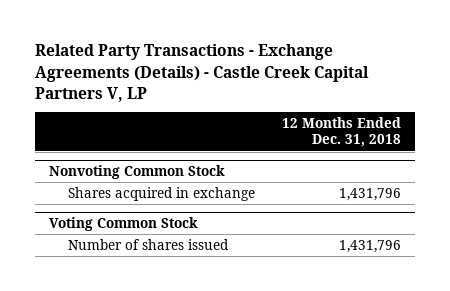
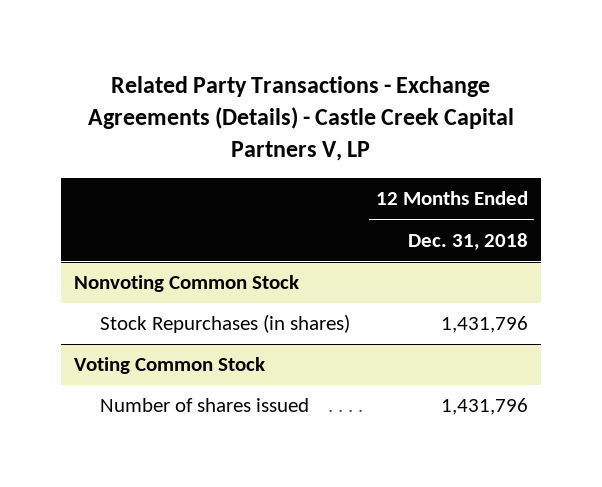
@ Nonvoting Common Stock
- Shares acquired in exchange | 1,431,796
+ Stock Repurchases (in shares) | 1,431,796

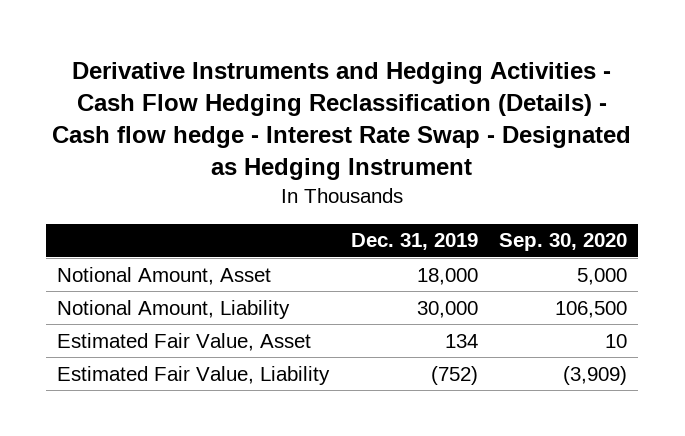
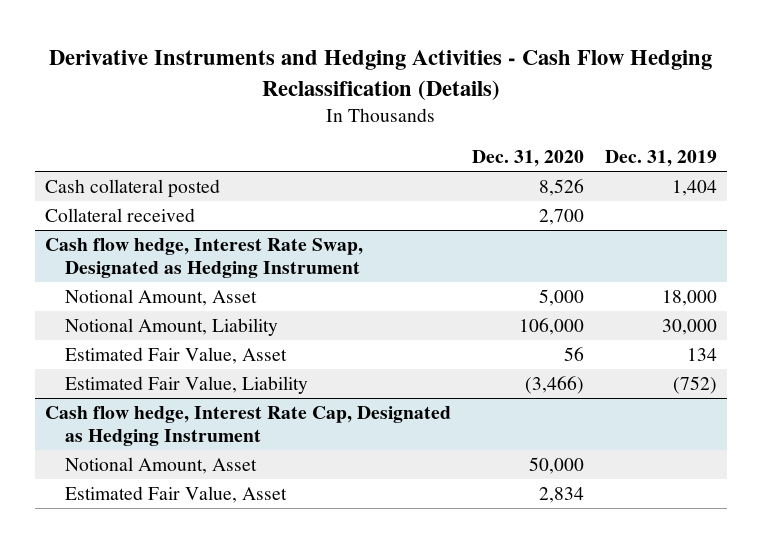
- Derivative Instruments and Hedging Activities - Cash Flow Hedging Reclassification (Details) - Cash flow hedge - Interest Rate Swap - Designated as Hedging Instrument
+ Derivative Instruments and Hedging Activities - Cash Flow Hedging Reclassification (Details)
- | Dec. 31, 2019 | Sep. 30, 2020
+ | Dec. 31, 2020 | Dec. 31, 2019
+ Cash collateral posted | 8,526 | 1,404
+ Collateral received | 2,700 |
+ Cash flow hedge, Interest Rate Swap, Designated as Hedging Instrument
+ Cash flow hedge, Interest Rate Cap, Designated as Hedging Instrument
+ Notional Amount, Asset | 50,000 |
+ Estimated Fair Value, Asset | 2,834 |

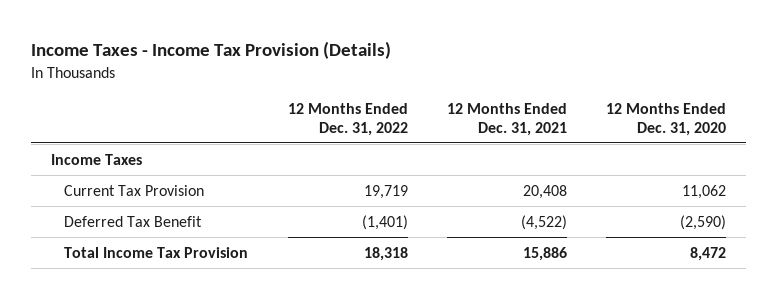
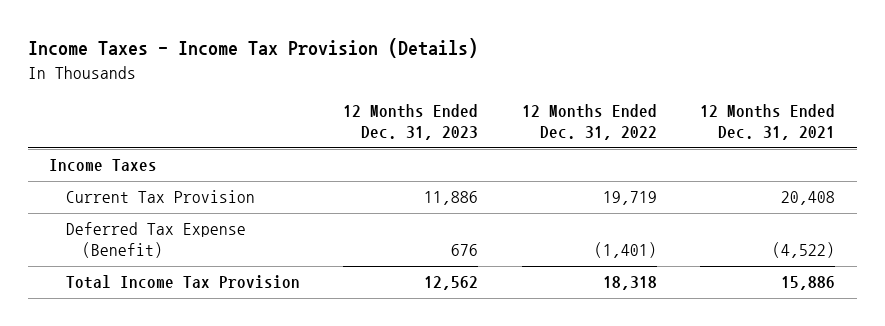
- | 12 Months Ended Dec. 31, 2022 | 12 Months Ended Dec. 31, 2021 | 12 Months Ended Dec. 31, 2020
+ | 12 Months Ended Dec. 31, 2023 | 12 Months Ended Dec. 31, 2022 | 12 Months Ended Dec. 31, 2021
- Deferred Tax Benefit | (1,401) | (4,522) | (2,590)
+ Deferred Tax Expense (Benefit) | 676 | (1,401) | (4,522)

